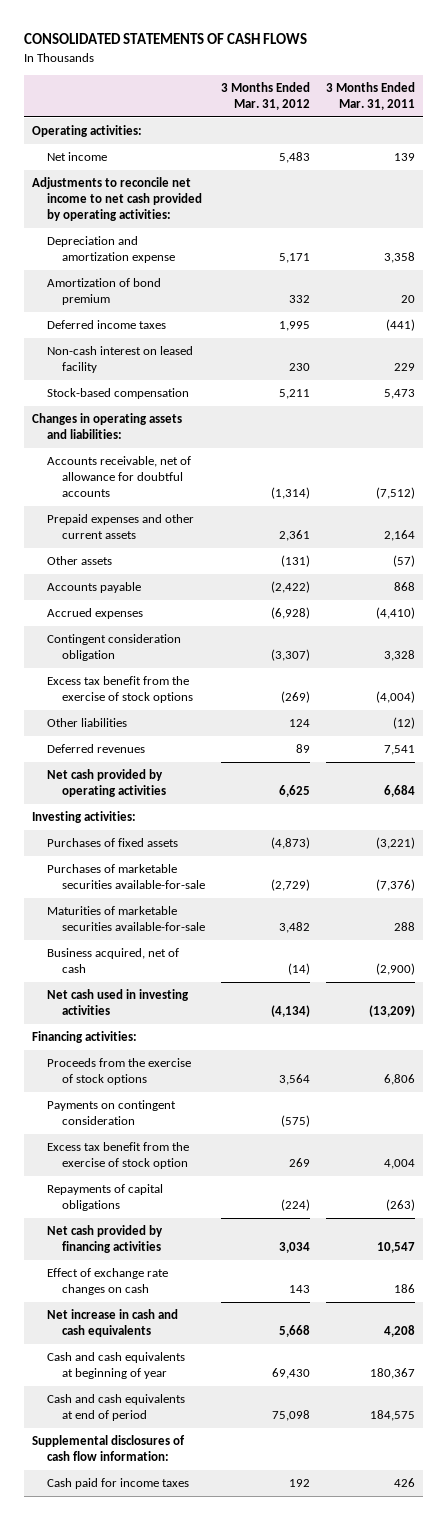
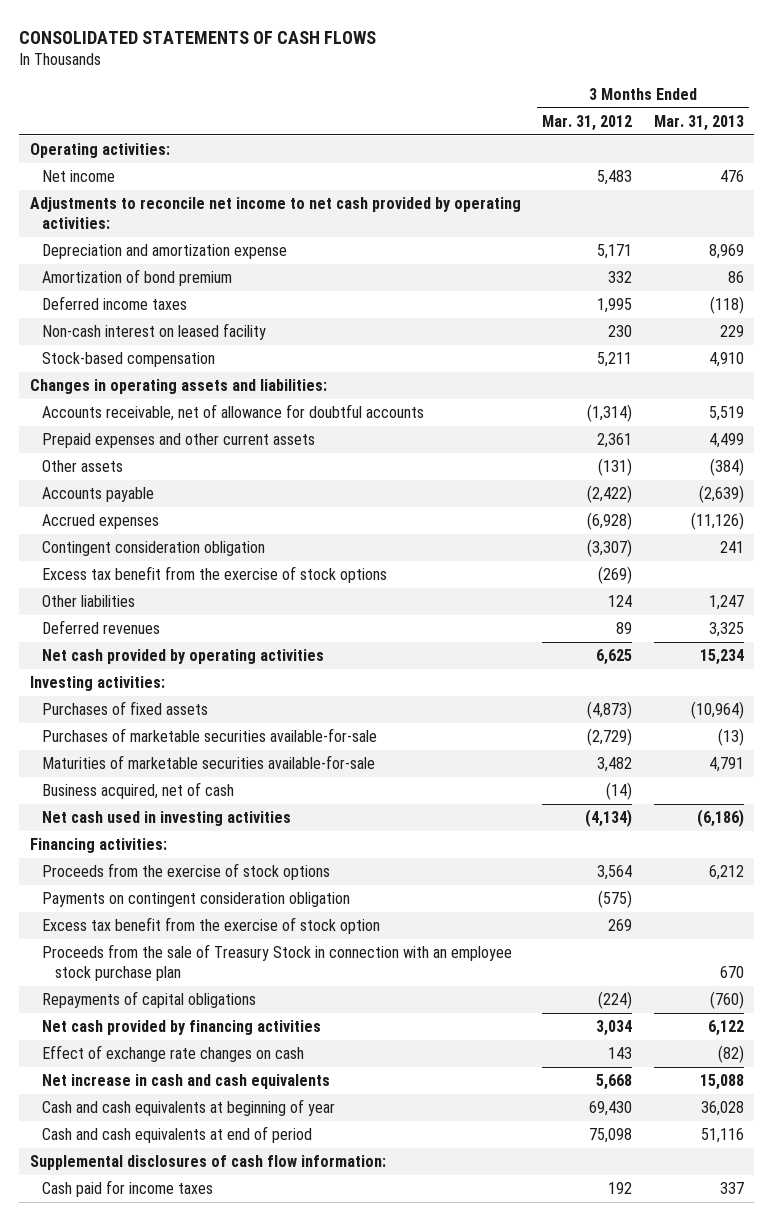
- | 3 Months Ended Mar. 31, 2012 | 3 Months Ended Mar. 31, 2011
+ | 3 Months Ended Mar. 31, 2012 | 3 Months Ended Mar. 31, 2013
- Payments on contingent consideration | (575) |
+ Payments on contingent consideration obligation | (575) |
+ Proceeds from the sale of Treasury Stock in connection with an employee stock purchase plan | | 670

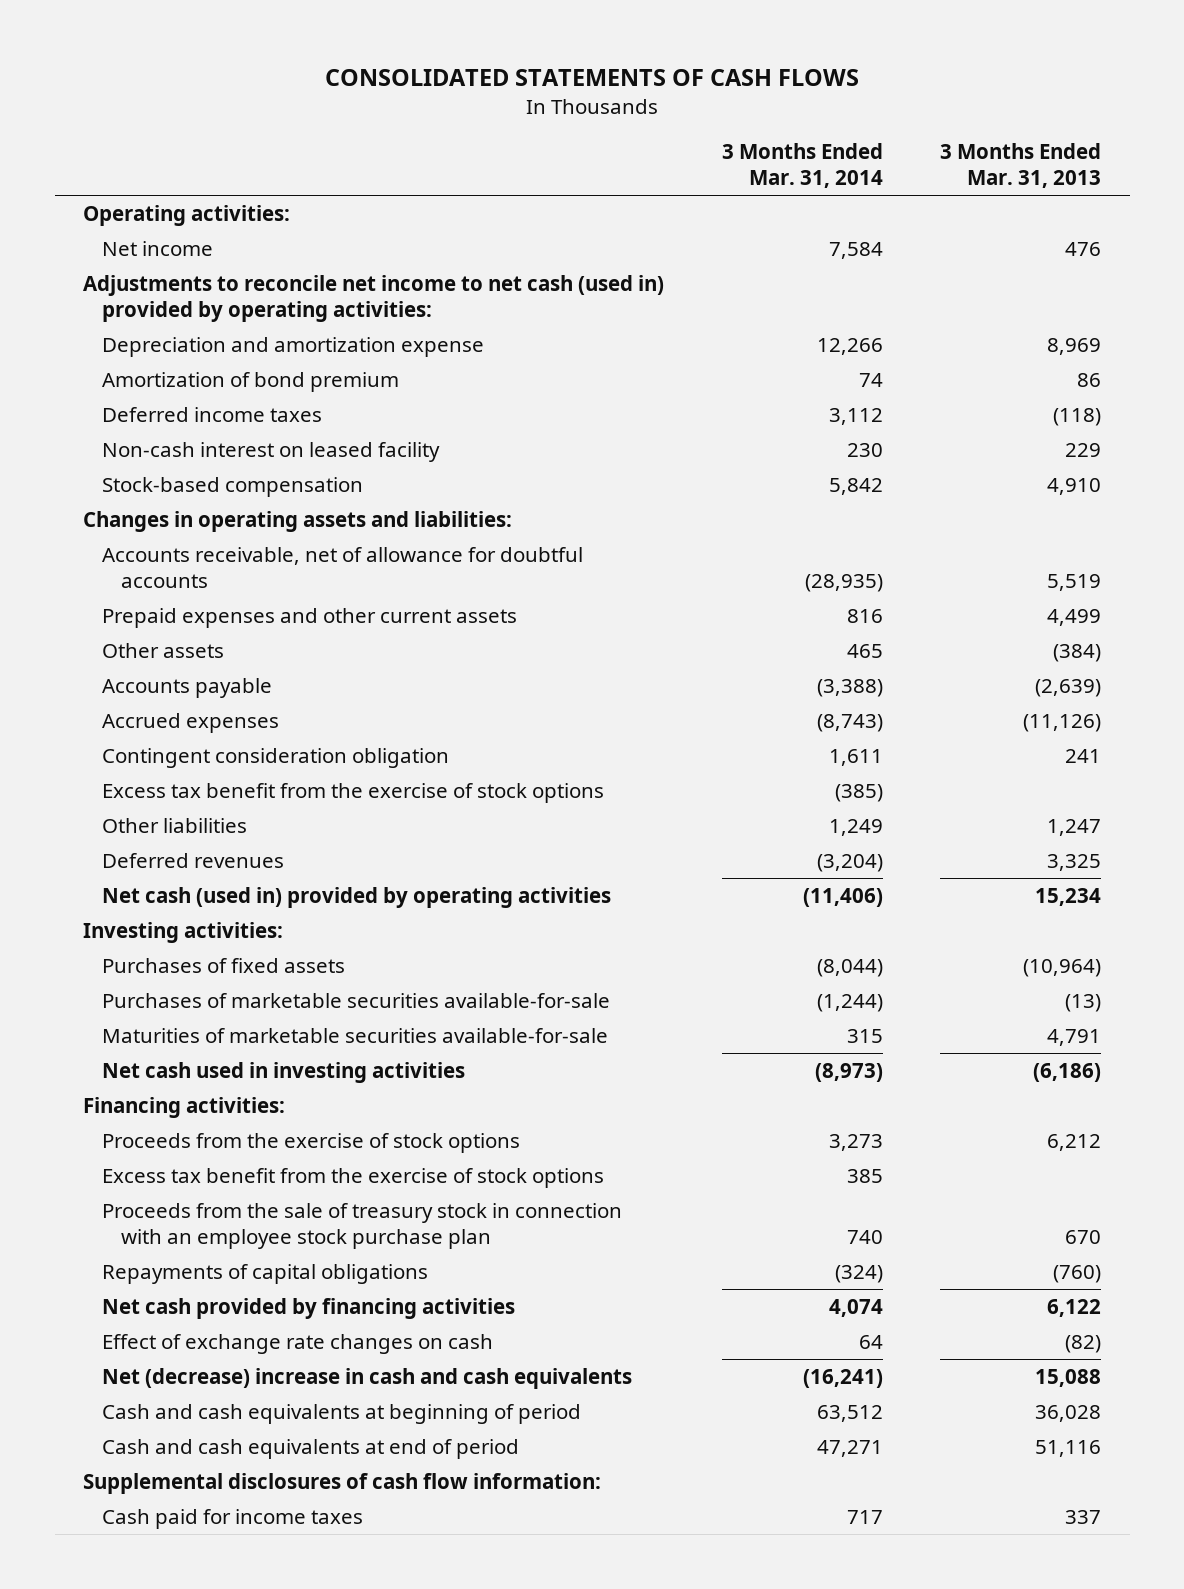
- | 3 Months Ended Mar. 31, 2012 | 3 Months Ended Mar. 31, 2013
+ | 3 Months Ended Mar. 31, 2014 | 3 Months Ended Mar. 31, 2013
- Adjustments to reconcile net income to net cash provided by operating activities:
+ Adjustments to reconcile net income to net cash (used in) provided by operating activities:
- Net cash provided by operating activities | 6,625 | 15,234
+ Net cash (used in) provided by operating activities | (11,406) | 15,234
- Business acquired, net of cash | (14) |
- Payments on contingent consideration obligation | (575) |
- Excess tax benefit from the exercise of stock option | 269 |
- Proceeds from the sale of Treasury Stock in connection with an employee stock purchase plan | | 670
+ Excess tax benefit from the exercise of stock options | 385 |
+ Proceeds from the sale of treasury stock in connection with an employee stock purchase plan | 740 | 670
- Net increase in cash and cash equivalents | 5,668 | 15,088
- Cash and cash equivalents at beginning of year | 69,430 | 36,028
+ Net (decrease) increase in cash and cash equivalents | (16,241) | 15,088
+ Cash and cash equivalents at beginning of period | 63,512 | 36,028

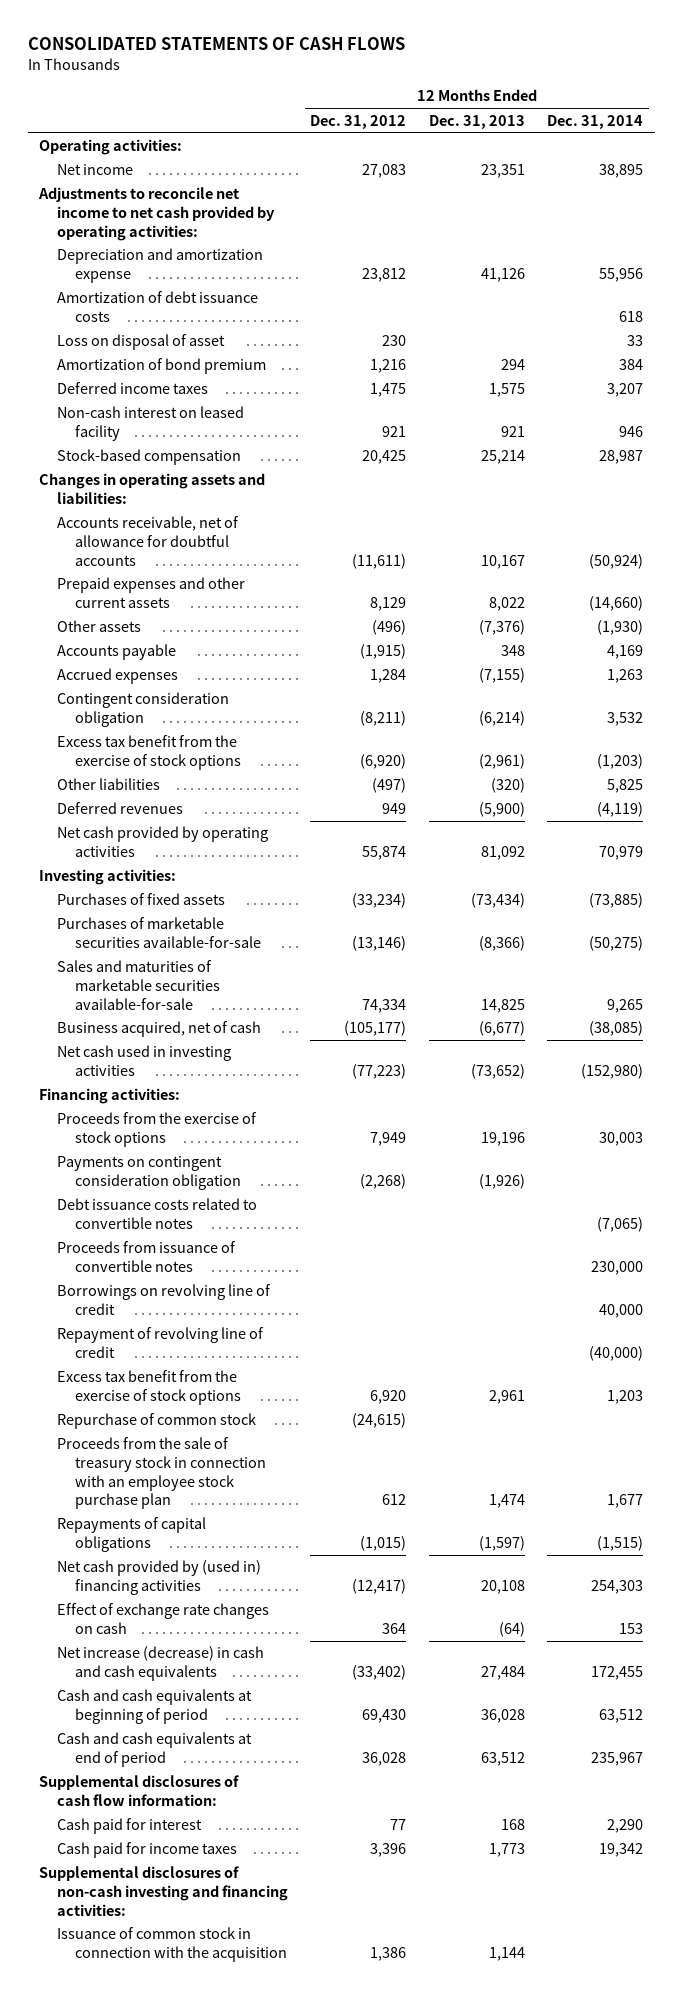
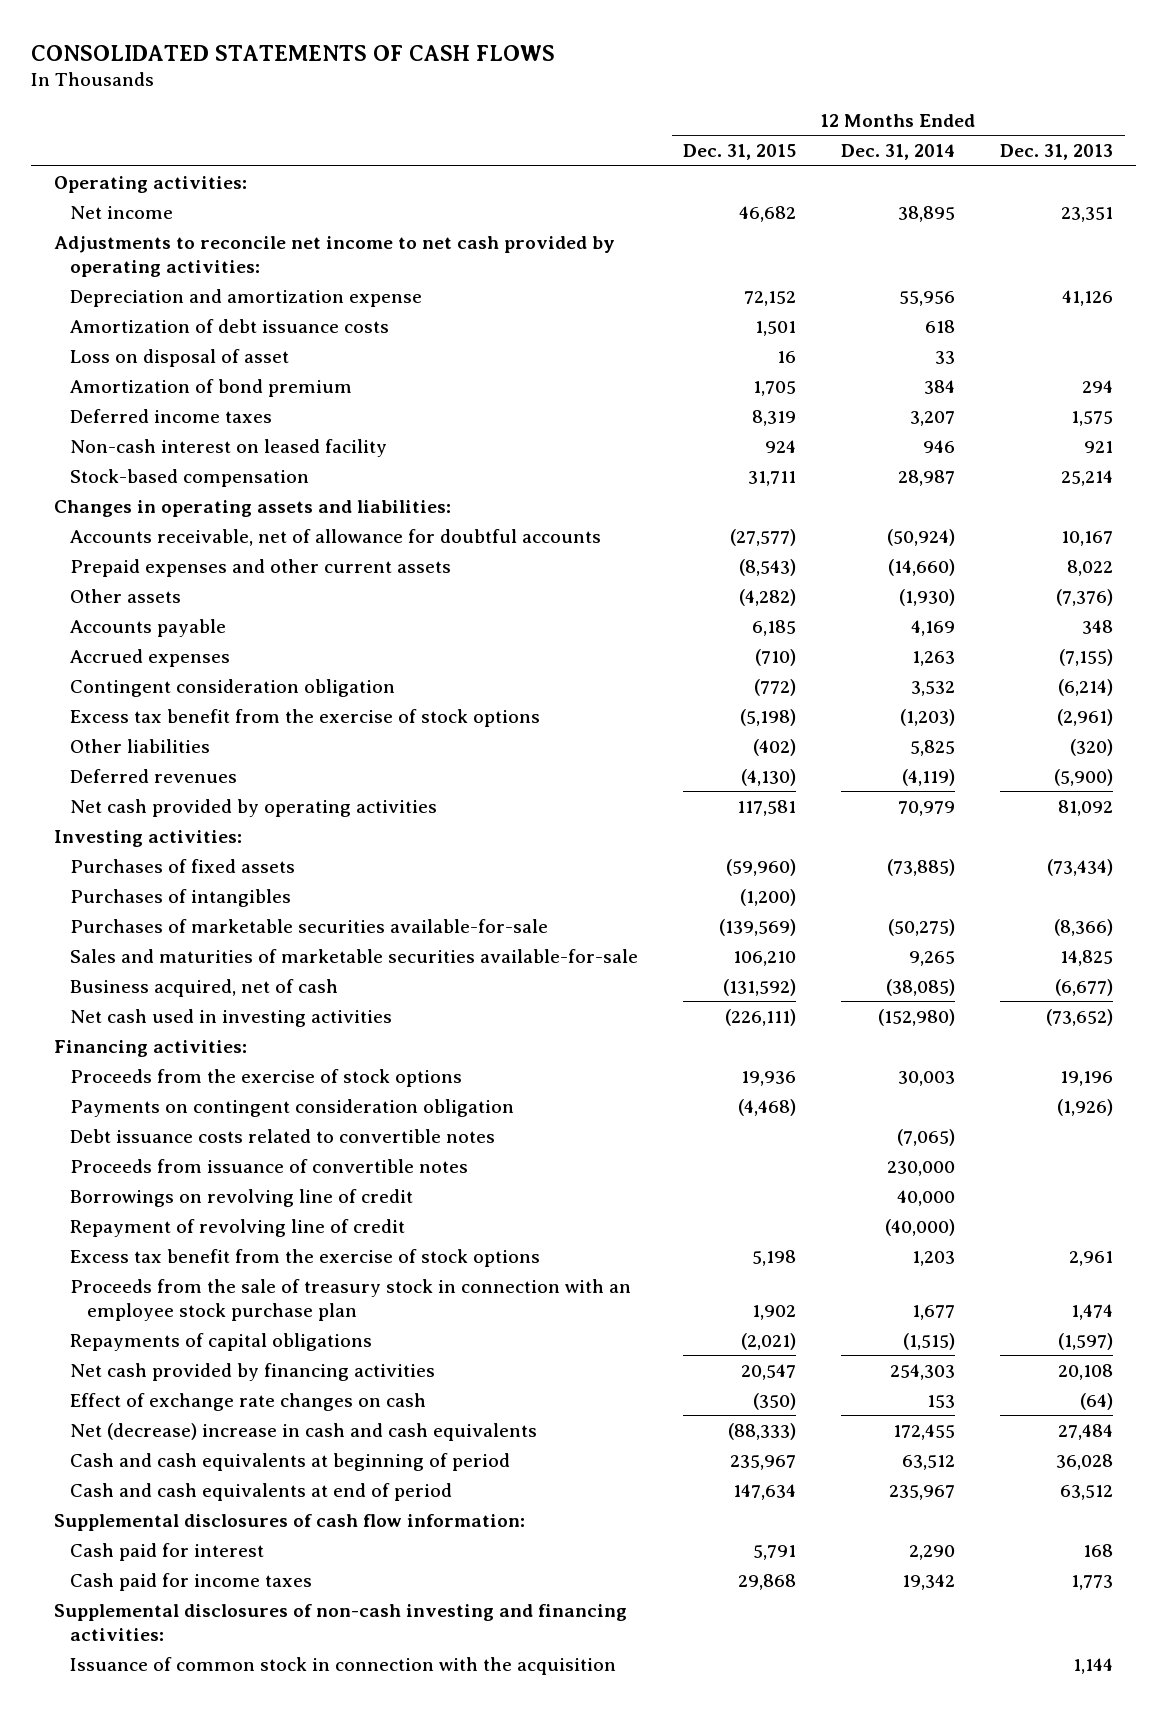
- | 12 Months Ended Dec. 31, 2012 | 12 Months Ended Dec. 31, 2013 | 12 Months Ended Dec. 31, 2014
+ | 12 Months Ended Dec. 31, 2015 | 12 Months Ended Dec. 31, 2014 | 12 Months Ended Dec. 31, 2013
+ Purchases of intangibles | (1,200) | |
- Repurchase of common stock | (24,615) | |
- Net cash provided by (used in) financing activities | (12,417) | 20,108 | 254,303
+ Net cash provided by financing activities | 20,547 | 254,303 | 20,108
- Net increase (decrease) in cash and cash equivalents | (33,402) | 27,484 | 172,455
+ Net (decrease) increase in cash and cash equivalents | (88,333) | 172,455 | 27,484

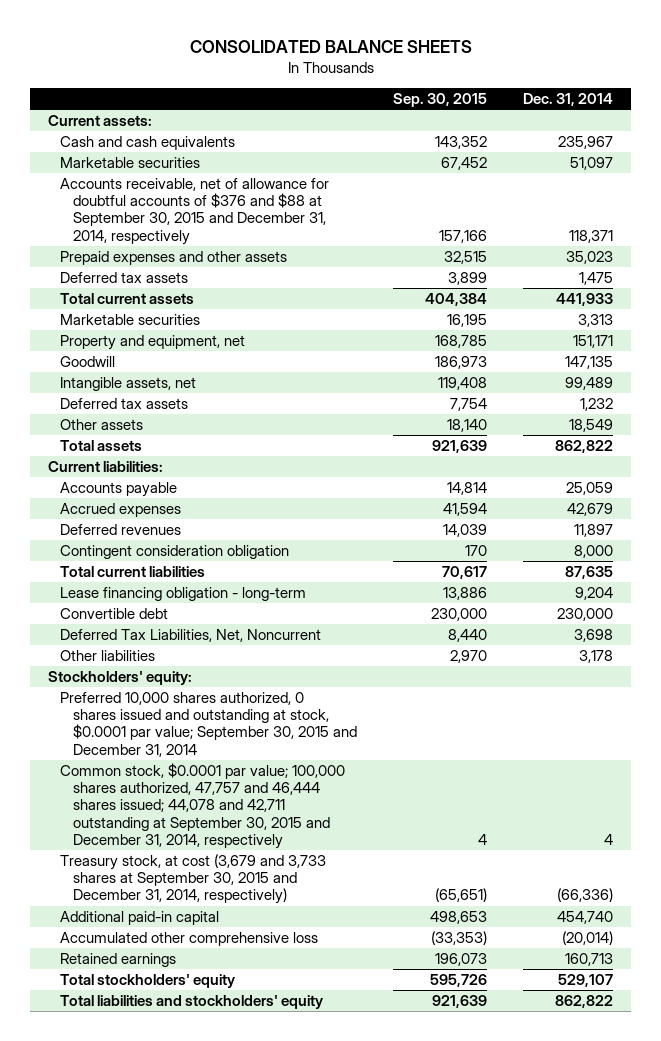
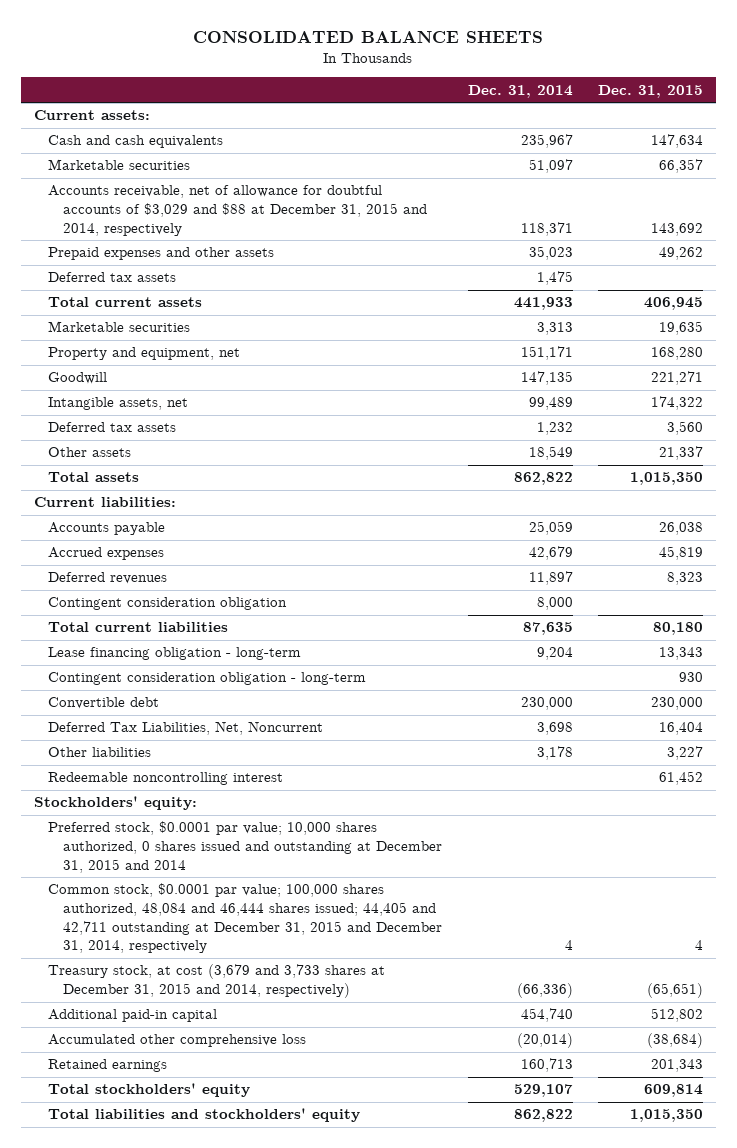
- | Sep. 30, 2015 | Dec. 31, 2014
+ | Dec. 31, 2014 | Dec. 31, 2015
- Accounts receivable, net of allowance for doubtful accounts of $376 and $88 at September 30, 2015 and December 31, 2014, respectively | 157,166 | 118,371
+ Accounts receivable, net of allowance for doubtful accounts of $3,029 and $88 at December 31, 2015 and 2014, respectively | 118,371 | 143,692
+ Contingent consideration obligation - long-term | | 930
+ Redeemable noncontrolling interest | | 61,452
- Preferred 10,000 shares authorized, 0 shares issued and outstanding at stock, $0.0001 par value; September 30, 2015 and December 31, 2014
- Common stock, $0.0001 par value; 100,000 shares authorized, 47,757 and 46,444 shares issued; 44,078 and 42,711 outstanding at September 30, 2015 and December 31, 2014, respectively | 4 | 4
- Treasury stock, at cost (3,679 and 3,733 shares at September 30, 2015 and December 31, 2014, respectively) | (65,651) | (66,336)
+ Preferred stock, $0.0001 par value; 10,000 shares authorized, 0 shares issued and outstanding at December 31, 2015 and 2014
+ Common stock, $0.0001 par value; 100,000 shares authorized, 48,084 and 46,444 shares issued; 44,405 and 42,711 outstanding at December 31, 2015 and December 31, 2014, respectively | 4 | 4
+ Treasury stock, at cost (3,679 and 3,733 shares at December 31, 2015 and 2014, respectively) | (66,336) | (65,651)

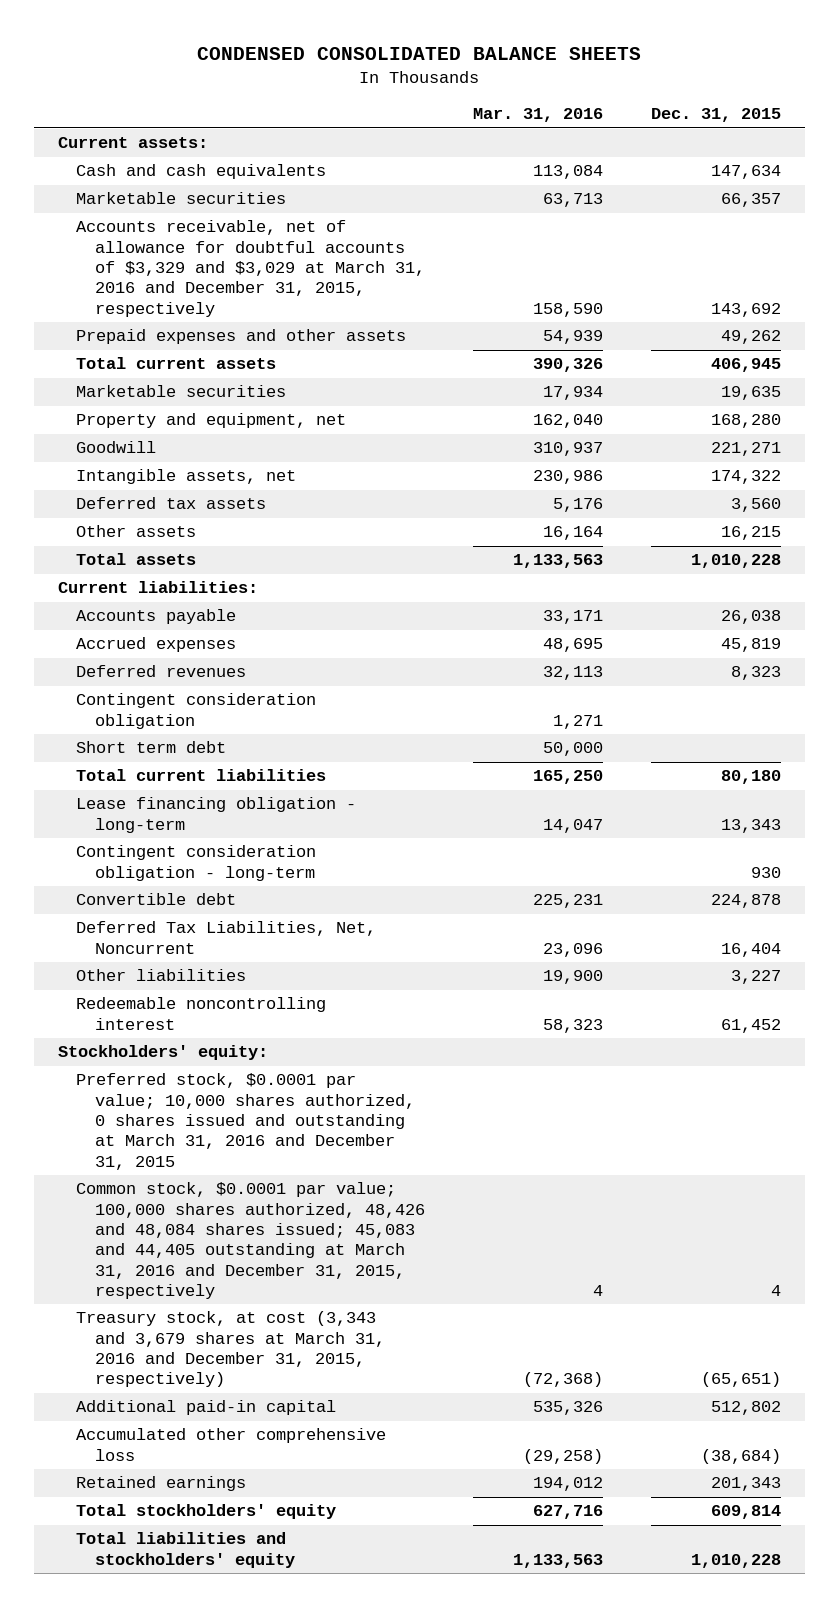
- CONSOLIDATED BALANCE SHEETS
+ CONDENSED CONSOLIDATED BALANCE SHEETS
- | Dec. 31, 2014 | Dec. 31, 2015
+ | Mar. 31, 2016 | Dec. 31, 2015
- Accounts receivable, net of allowance for doubtful accounts of $3,029 and $88 at December 31, 2015 and 2014, respectively | 118,371 | 143,692
+ Accounts receivable, net of allowance for doubtful accounts of $3,329 and $3,029 at March 31, 2016 and December 31, 2015, respectively | 158,590 | 143,692
- Deferred tax assets | 1,475 |
- Other assets | 18,549 | 21,337
- Total assets | 862,822 | 1,015,350
+ Other assets | 16,164 | 16,215
+ Total assets | 1,133,563 | 1,010,228
+ Short term debt | 50,000 |
- Convertible debt | 230,000 | 230,000
+ Convertible debt | 225,231 | 224,878
- Preferred stock, $0.0001 par value; 10,000 shares authorized, 0 shares issued and outstanding at December 31, 2015 and 2014
- Common stock, $0.0001 par value; 100,000 shares authorized, 48,084 and 46,444 shares issued; 44,405 and 42,711 outstanding at December 31, 2015 and December 31, 2014, respectively | 4 | 4
- Treasury stock, at cost (3,679 and 3,733 shares at December 31, 2015 and 2014, respectively) | (66,336) | (65,651)
+ Preferred stock, $0.0001 par value; 10,000 shares authorized, 0 shares issued and outstanding at March 31, 2016 and December 31, 2015
+ Common stock, $0.0001 par value; 100,000 shares authorized, 48,426 and 48,084 shares issued; 45,083 and 44,405 outstanding at March 31, 2016 and December 31, 2015, respectively | 4 | 4
+ Treasury stock, at cost (3,343 and 3,679 shares at March 31, 2016 and December 31, 2015, respectively) | (72,368) | (65,651)
- Total liabilities and stockholders' equity | 862,822 | 1,015,350
+ Total liabilities and stockholders' equity | 1,133,563 | 1,010,228

